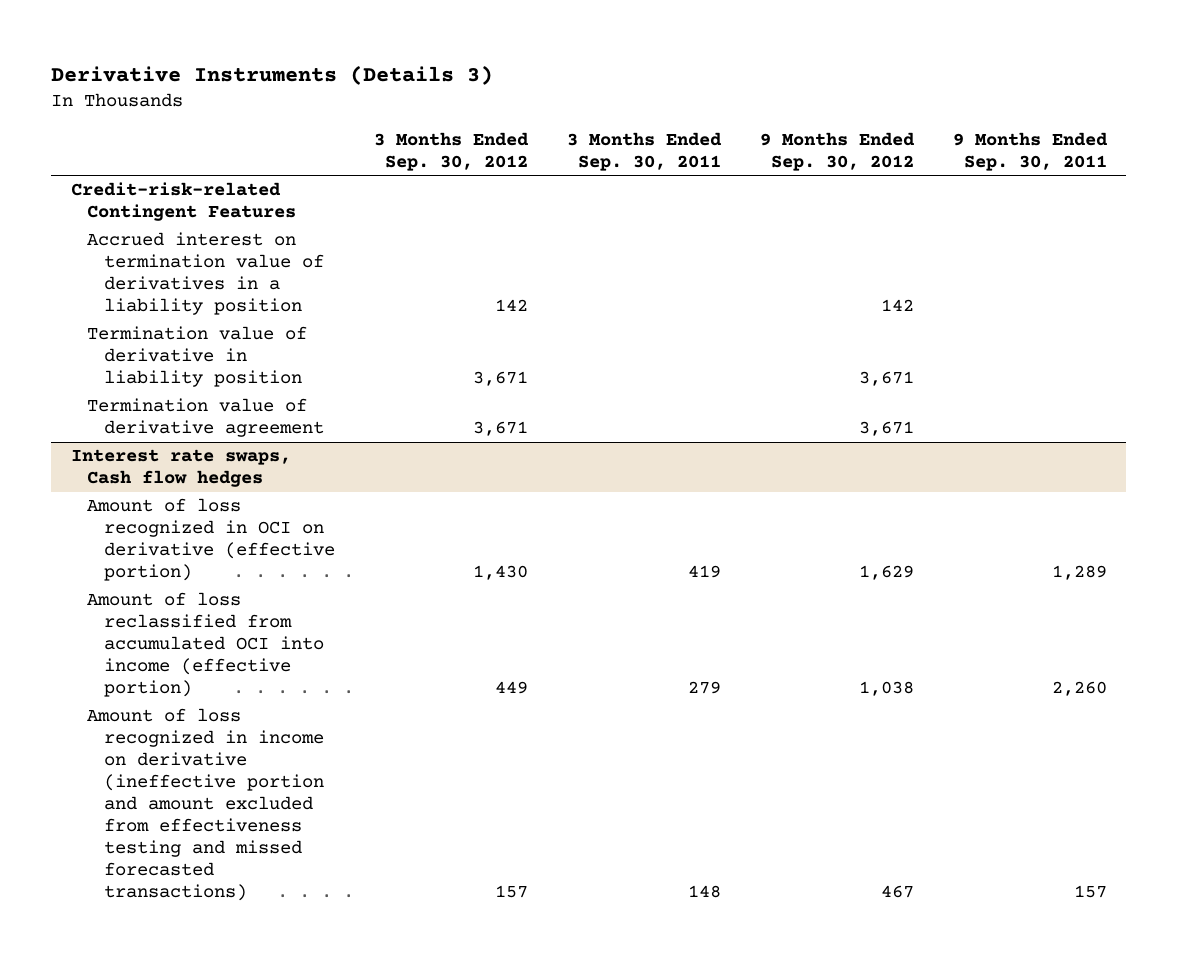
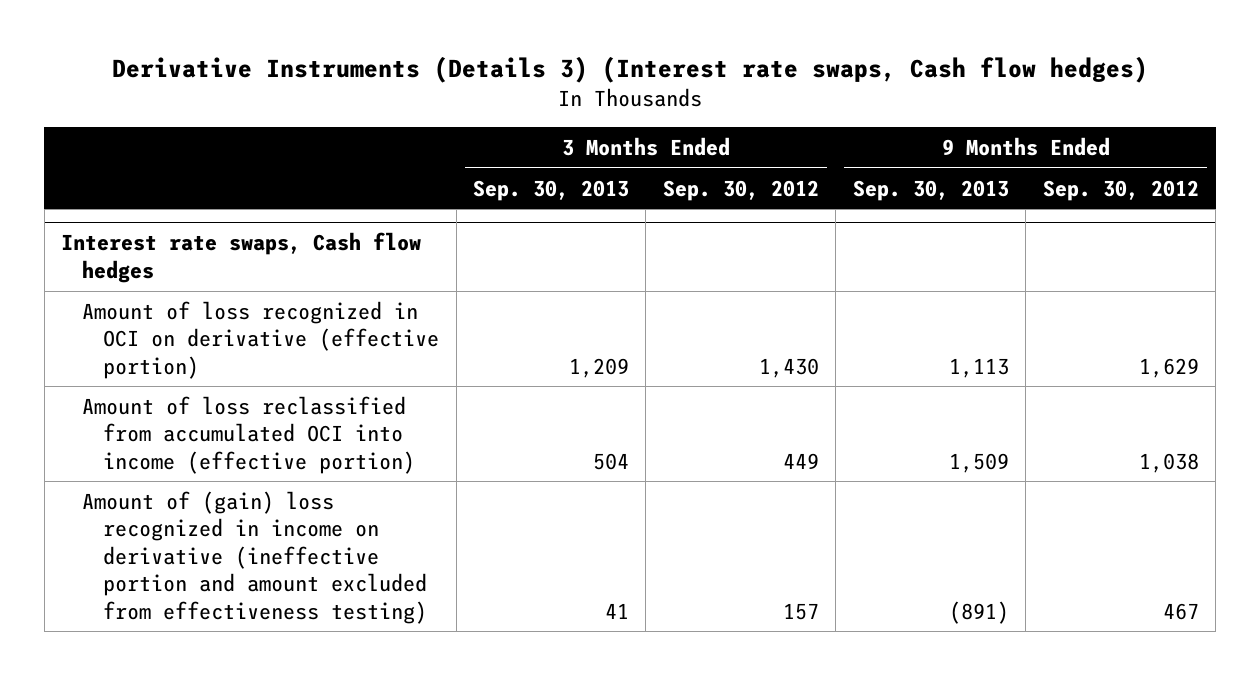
- Derivative Instruments (Details 3)
+ Derivative Instruments (Details 3) (Interest rate swaps, Cash flow hedges)
- | 3 Months Ended Sep. 30, 2012 | 3 Months Ended Sep. 30, 2011 | 9 Months Ended Sep. 30, 2012 | 9 Months Ended Sep. 30, 2011
+ | 3 Months Ended Sep. 30, 2013 | 3 Months Ended Sep. 30, 2012 | 9 Months Ended Sep. 30, 2013 | 9 Months Ended Sep. 30, 2012
- Credit-risk-related Contingent Features
- Accrued interest on termination value of derivatives in a liability position | 142 | | 142 |
- Termination value of derivative in liability position | 3,671 | | 3,671 |
- Termination value of derivative agreement | 3,671 | | 3,671 |
@ Interest rate swaps, Cash flow hedges
- Amount of loss recognized in income on derivative (ineffective portion and amount excluded from effectiveness testing and missed forecasted transactions) | 157 | 148 | 467 | 157
+ Amount of (gain) loss recognized in income on derivative (ineffective portion and amount excluded from effectiveness testing) | 41 | 157 | (891) | 467

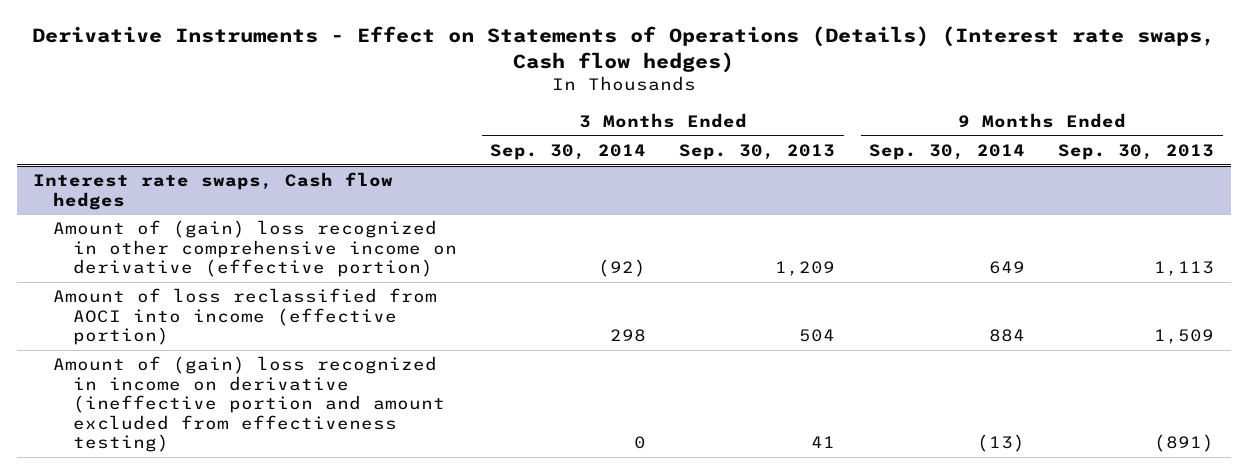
- Derivative Instruments (Details 3) (Interest rate swaps, Cash flow hedges)
+ Derivative Instruments - Effect on Statements of Operations (Details) (Interest rate swaps, Cash flow hedges)
- | 3 Months Ended Sep. 30, 2013 | 3 Months Ended Sep. 30, 2012 | 9 Months Ended Sep. 30, 2013 | 9 Months Ended Sep. 30, 2012
+ | 3 Months Ended Sep. 30, 2014 | 3 Months Ended Sep. 30, 2013 | 9 Months Ended Sep. 30, 2014 | 9 Months Ended Sep. 30, 2013
@ Interest rate swaps, Cash flow hedges
- Amount of loss recognized in OCI on derivative (effective portion) | 1,209 | 1,430 | 1,113 | 1,629
- Amount of loss reclassified from accumulated OCI into income (effective portion) | 504 | 449 | 1,509 | 1,038
+ Amount of (gain) loss recognized in other comprehensive income on derivative (effective portion) | (92) | 1,209 | 649 | 1,113
+ Amount of loss reclassified from AOCI into income (effective portion) | 298 | 504 | 884 | 1,509

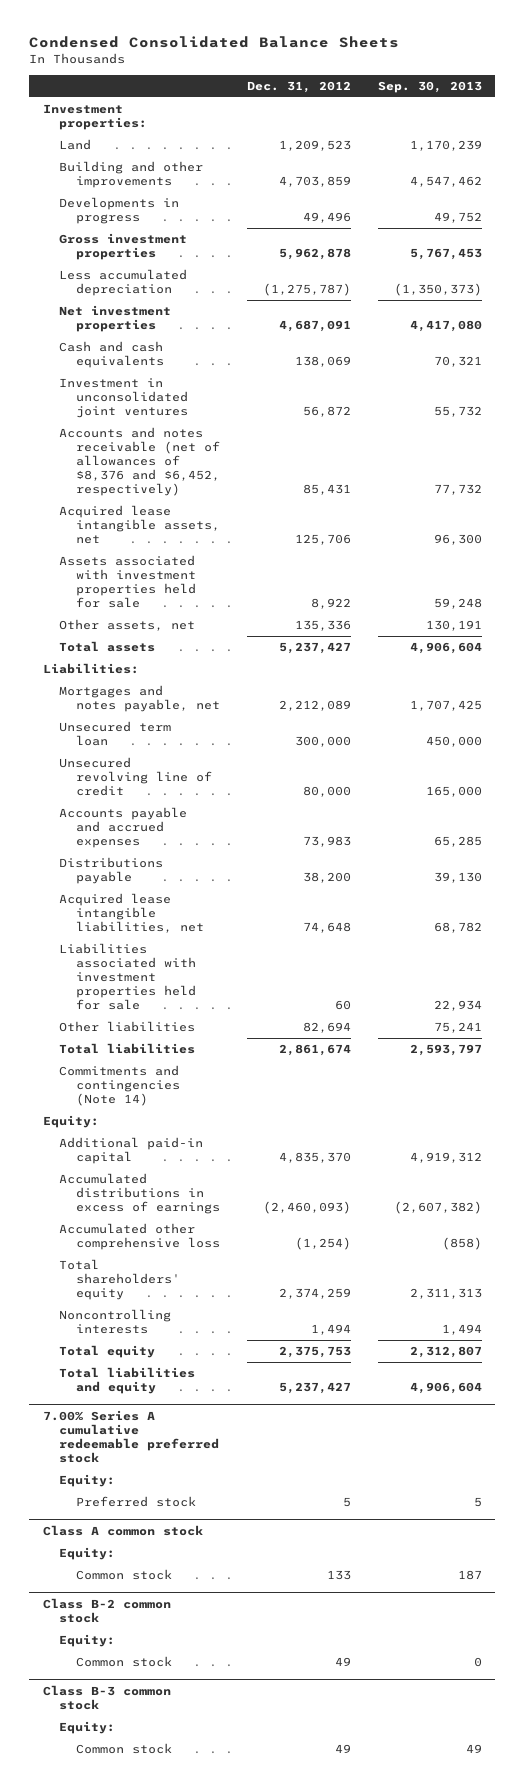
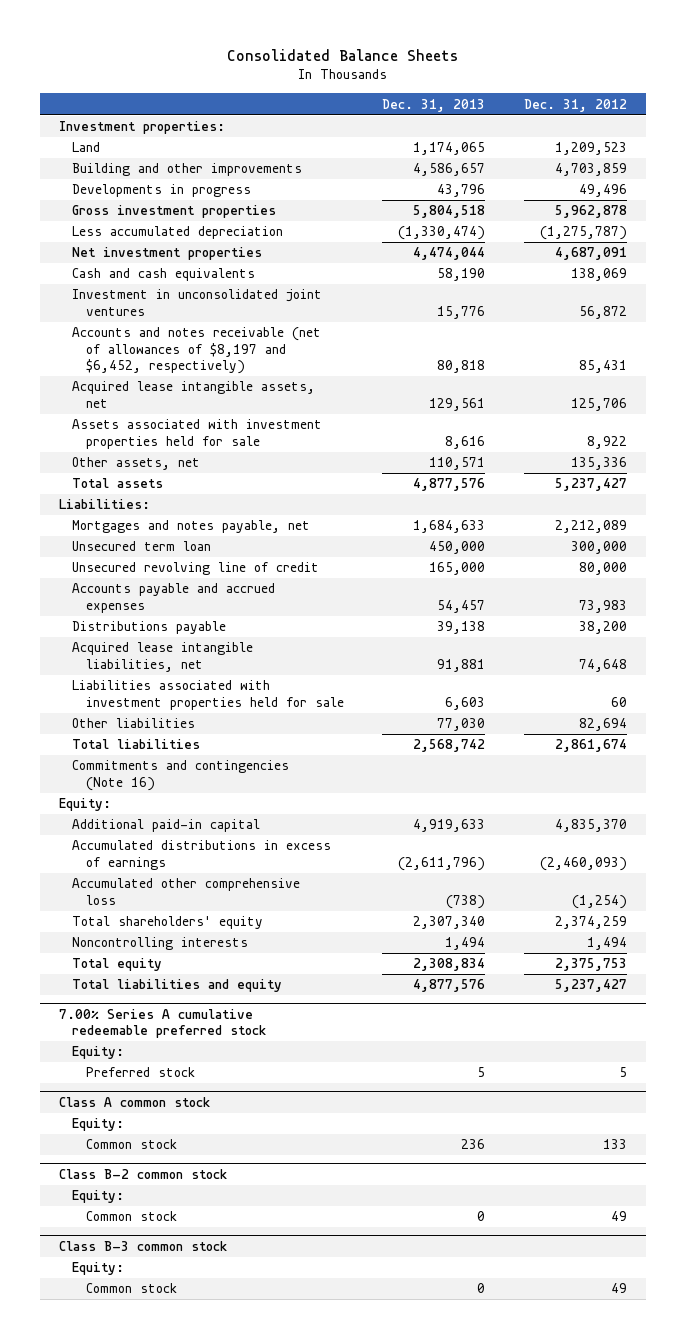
- Condensed Consolidated Balance Sheets
+ Consolidated Balance Sheets
- | Dec. 31, 2012 | Sep. 30, 2013
+ | Dec. 31, 2013 | Dec. 31, 2012
- Accounts and notes receivable (net of allowances of $8,376 and $6,452, respectively) | 85,431 | 77,732
+ Accounts and notes receivable (net of allowances of $8,197 and $6,452, respectively) | 80,818 | 85,431
- Commitments and contingencies (Note 14)
+ Commitments and contingencies (Note 16)

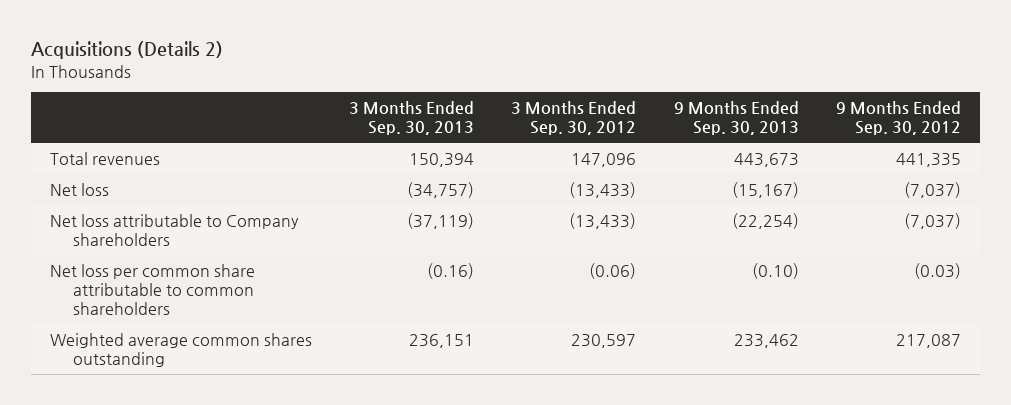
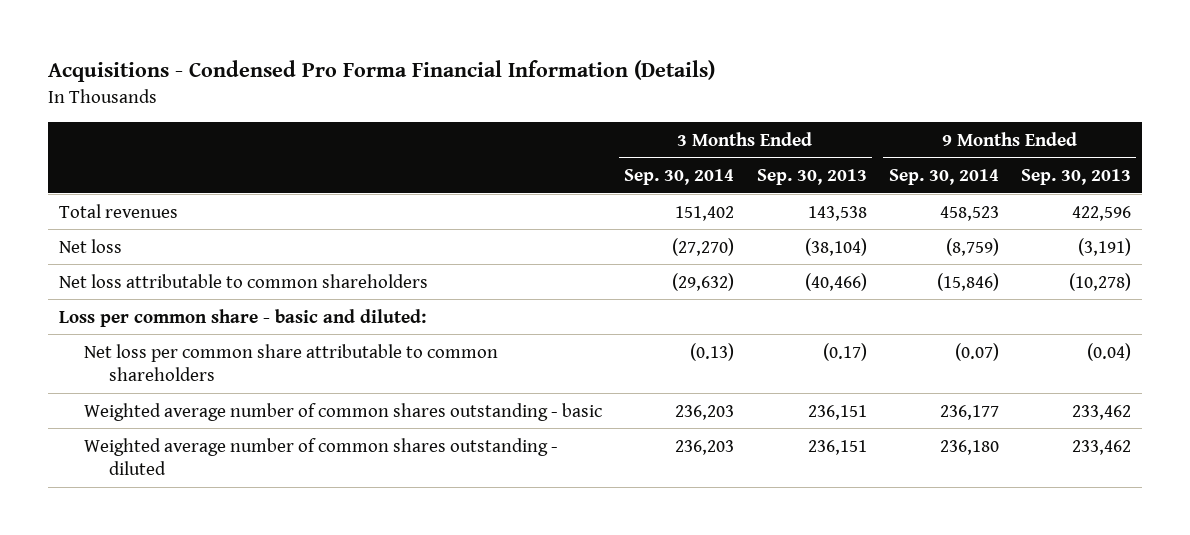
- Acquisitions (Details 2)
+ Acquisitions - Condensed Pro Forma Financial Information (Details)
- | 3 Months Ended Sep. 30, 2013 | 3 Months Ended Sep. 30, 2012 | 9 Months Ended Sep. 30, 2013 | 9 Months Ended Sep. 30, 2012
+ | 3 Months Ended Sep. 30, 2014 | 3 Months Ended Sep. 30, 2013 | 9 Months Ended Sep. 30, 2014 | 9 Months Ended Sep. 30, 2013
- Total revenues | 150,394 | 147,096 | 443,673 | 441,335
- Net loss | (34,757) | (13,433) | (15,167) | (7,037)
- Net loss attributable to Company shareholders | (37,119) | (13,433) | (22,254) | (7,037)
- Net loss per common share attributable to common shareholders | (0.16) | (0.06) | (0.10) | (0.03)
- Weighted average common shares outstanding | 236,151 | 230,597 | 233,462 | 217,087
+ Total revenues | 151,402 | 143,538 | 458,523 | 422,596
+ Net loss | (27,270) | (38,104) | (8,759) | (3,191)
+ Net loss attributable to common shareholders | (29,632) | (40,466) | (15,846) | (10,278)
+ Loss per common share - basic and diluted:
+ Net loss per common share attributable to common shareholders | (0.13) | (0.17) | (0.07) | (0.04)
+ Weighted average number of common shares outstanding - basic | 236,203 | 236,151 | 236,177 | 233,462
+ Weighted average number of common shares outstanding - diluted | 236,203 | 236,151 | 236,180 | 233,462

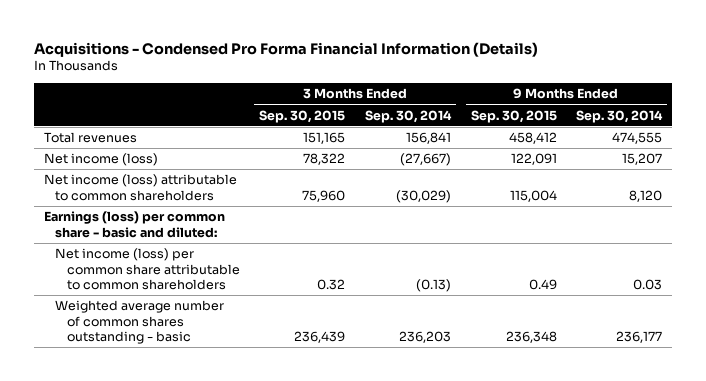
- | 3 Months Ended Sep. 30, 2014 | 3 Months Ended Sep. 30, 2013 | 9 Months Ended Sep. 30, 2014 | 9 Months Ended Sep. 30, 2013
+ | 3 Months Ended Sep. 30, 2015 | 3 Months Ended Sep. 30, 2014 | 9 Months Ended Sep. 30, 2015 | 9 Months Ended Sep. 30, 2014
- Total revenues | 151,402 | 143,538 | 458,523 | 422,596
- Net loss | (27,270) | (38,104) | (8,759) | (3,191)
- Net loss attributable to common shareholders | (29,632) | (40,466) | (15,846) | (10,278)
- Loss per common share - basic and diluted:
- Net loss per common share attributable to common shareholders | (0.13) | (0.17) | (0.07) | (0.04)
+ Total revenues | 151,165 | 156,841 | 458,412 | 474,555
+ Net income (loss) | 78,322 | (27,667) | 122,091 | 15,207
+ Net income (loss) attributable to common shareholders | 75,960 | (30,029) | 115,004 | 8,120
+ Earnings (loss) per common share - basic and diluted:
+ Net income (loss) per common share attributable to common shareholders | 0.32 | (0.13) | 0.49 | 0.03
- Weighted average number of common shares outstanding - diluted | 236,203 | 236,151 | 236,180 | 233,462

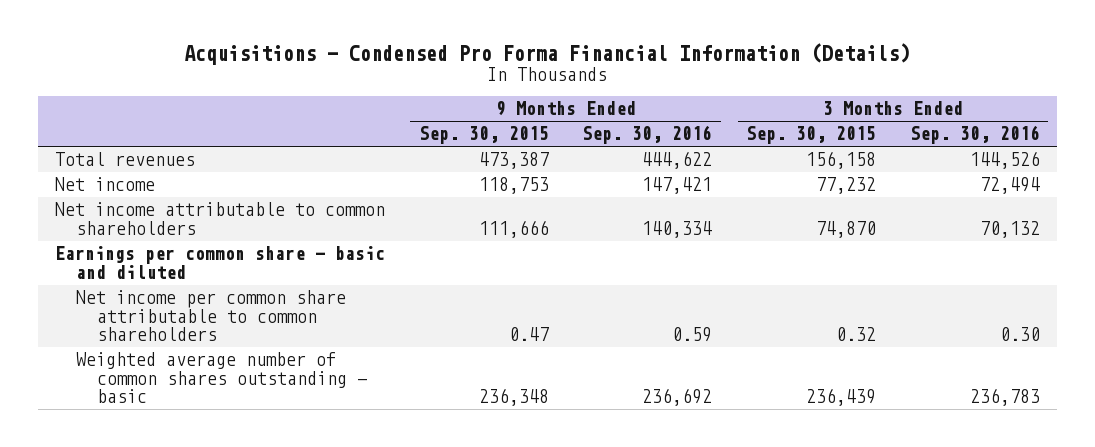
- | 3 Months Ended Sep. 30, 2015 | 3 Months Ended Sep. 30, 2014 | 9 Months Ended Sep. 30, 2015 | 9 Months Ended Sep. 30, 2014
+ | 9 Months Ended Sep. 30, 2015 | 9 Months Ended Sep. 30, 2016 | 3 Months Ended Sep. 30, 2015 | 3 Months Ended Sep. 30, 2016
- Total revenues | 151,165 | 156,841 | 458,412 | 474,555
- Net income (loss) | 78,322 | (27,667) | 122,091 | 15,207
- Net income (loss) attributable to common shareholders | 75,960 | (30,029) | 115,004 | 8,120
- Earnings (loss) per common share - basic and diluted:
- Net income (loss) per common share attributable to common shareholders | 0.32 | (0.13) | 0.49 | 0.03
+ Total revenues | 473,387 | 444,622 | 156,158 | 144,526
+ Net income | 118,753 | 147,421 | 77,232 | 72,494
+ Net income attributable to common shareholders | 111,666 | 140,334 | 74,870 | 70,132
+ Earnings per common share - basic and diluted
+ Net income per common share attributable to common shareholders | 0.47 | 0.59 | 0.32 | 0.30

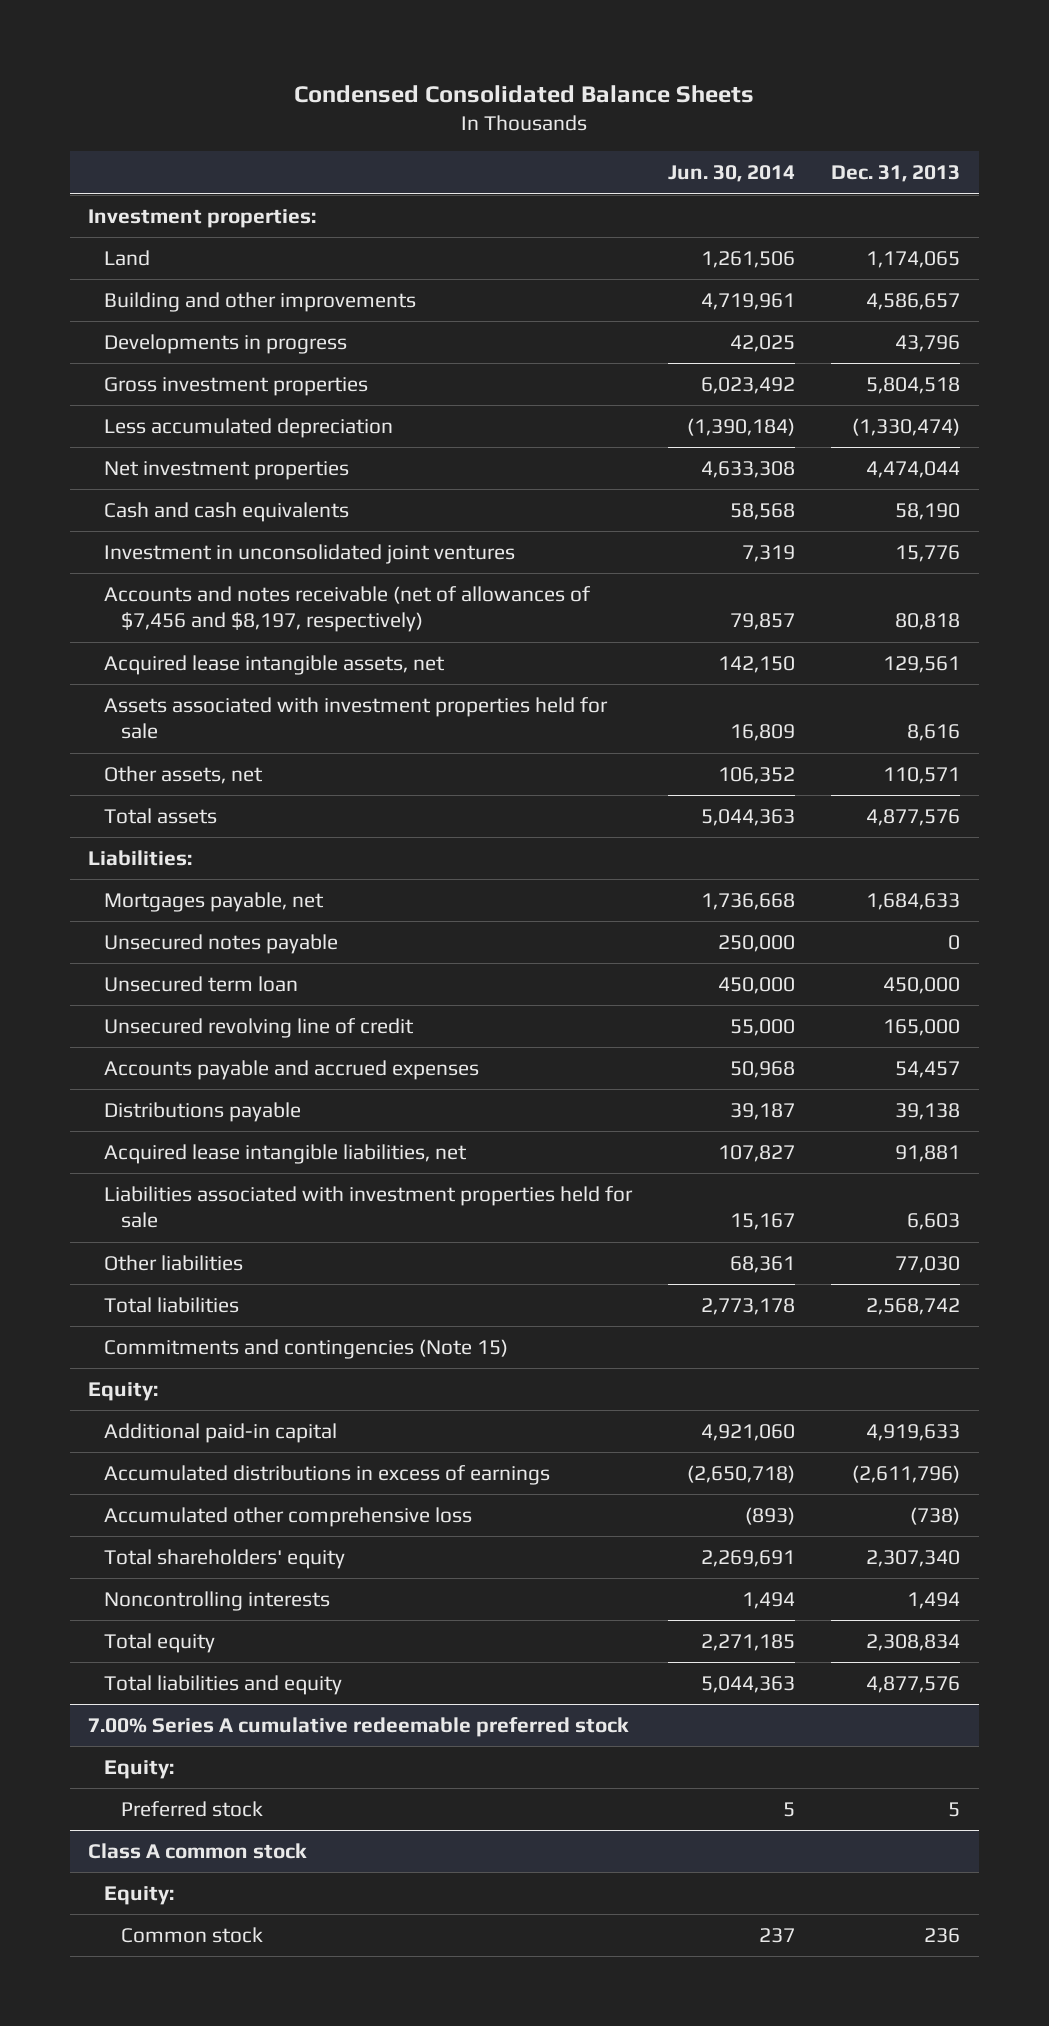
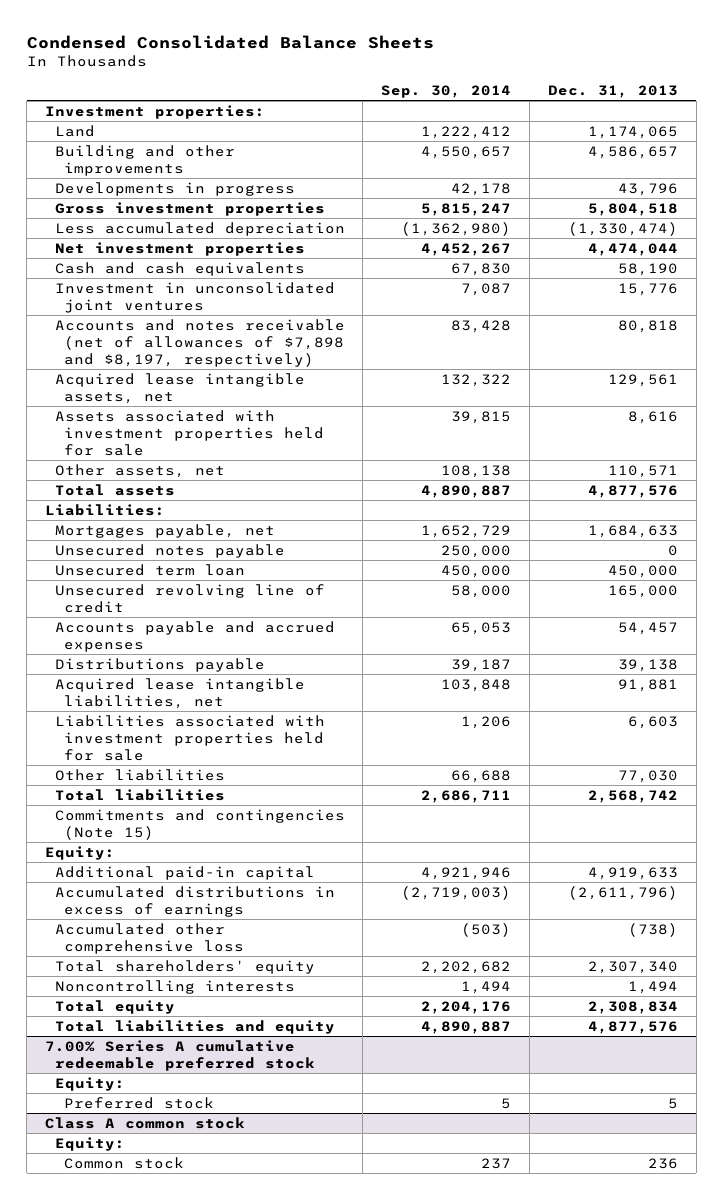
- | Jun. 30, 2014 | Dec. 31, 2013
+ | Sep. 30, 2014 | Dec. 31, 2013
- Accounts and notes receivable (net of allowances of $7,456 and $8,197, respectively) | 79,857 | 80,818
+ Accounts and notes receivable (net of allowances of $7,898 and $8,197, respectively) | 83,428 | 80,818

